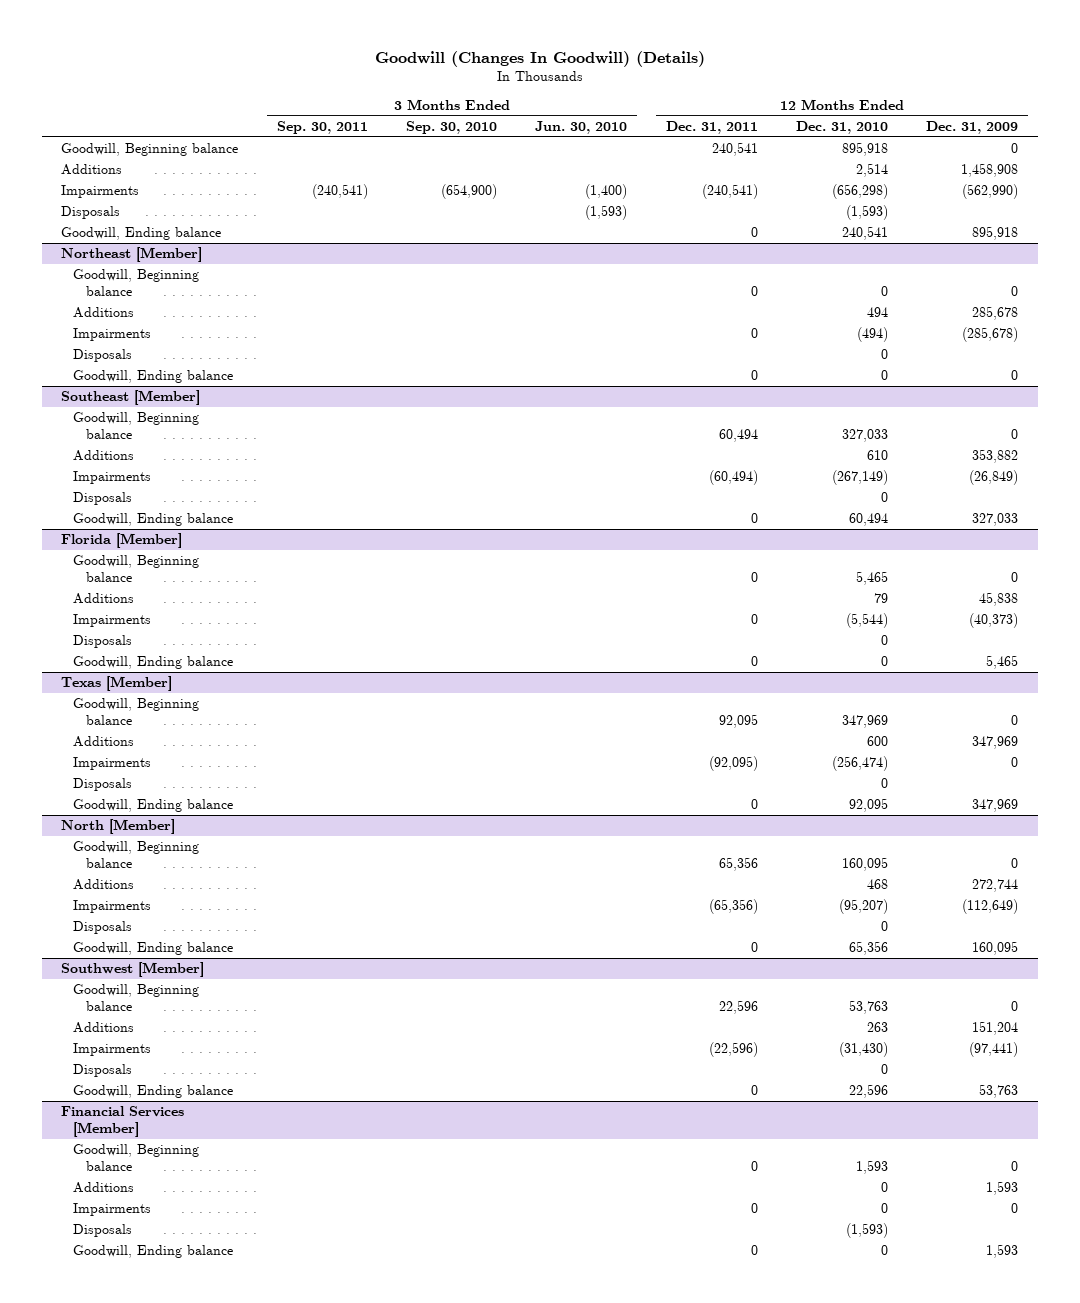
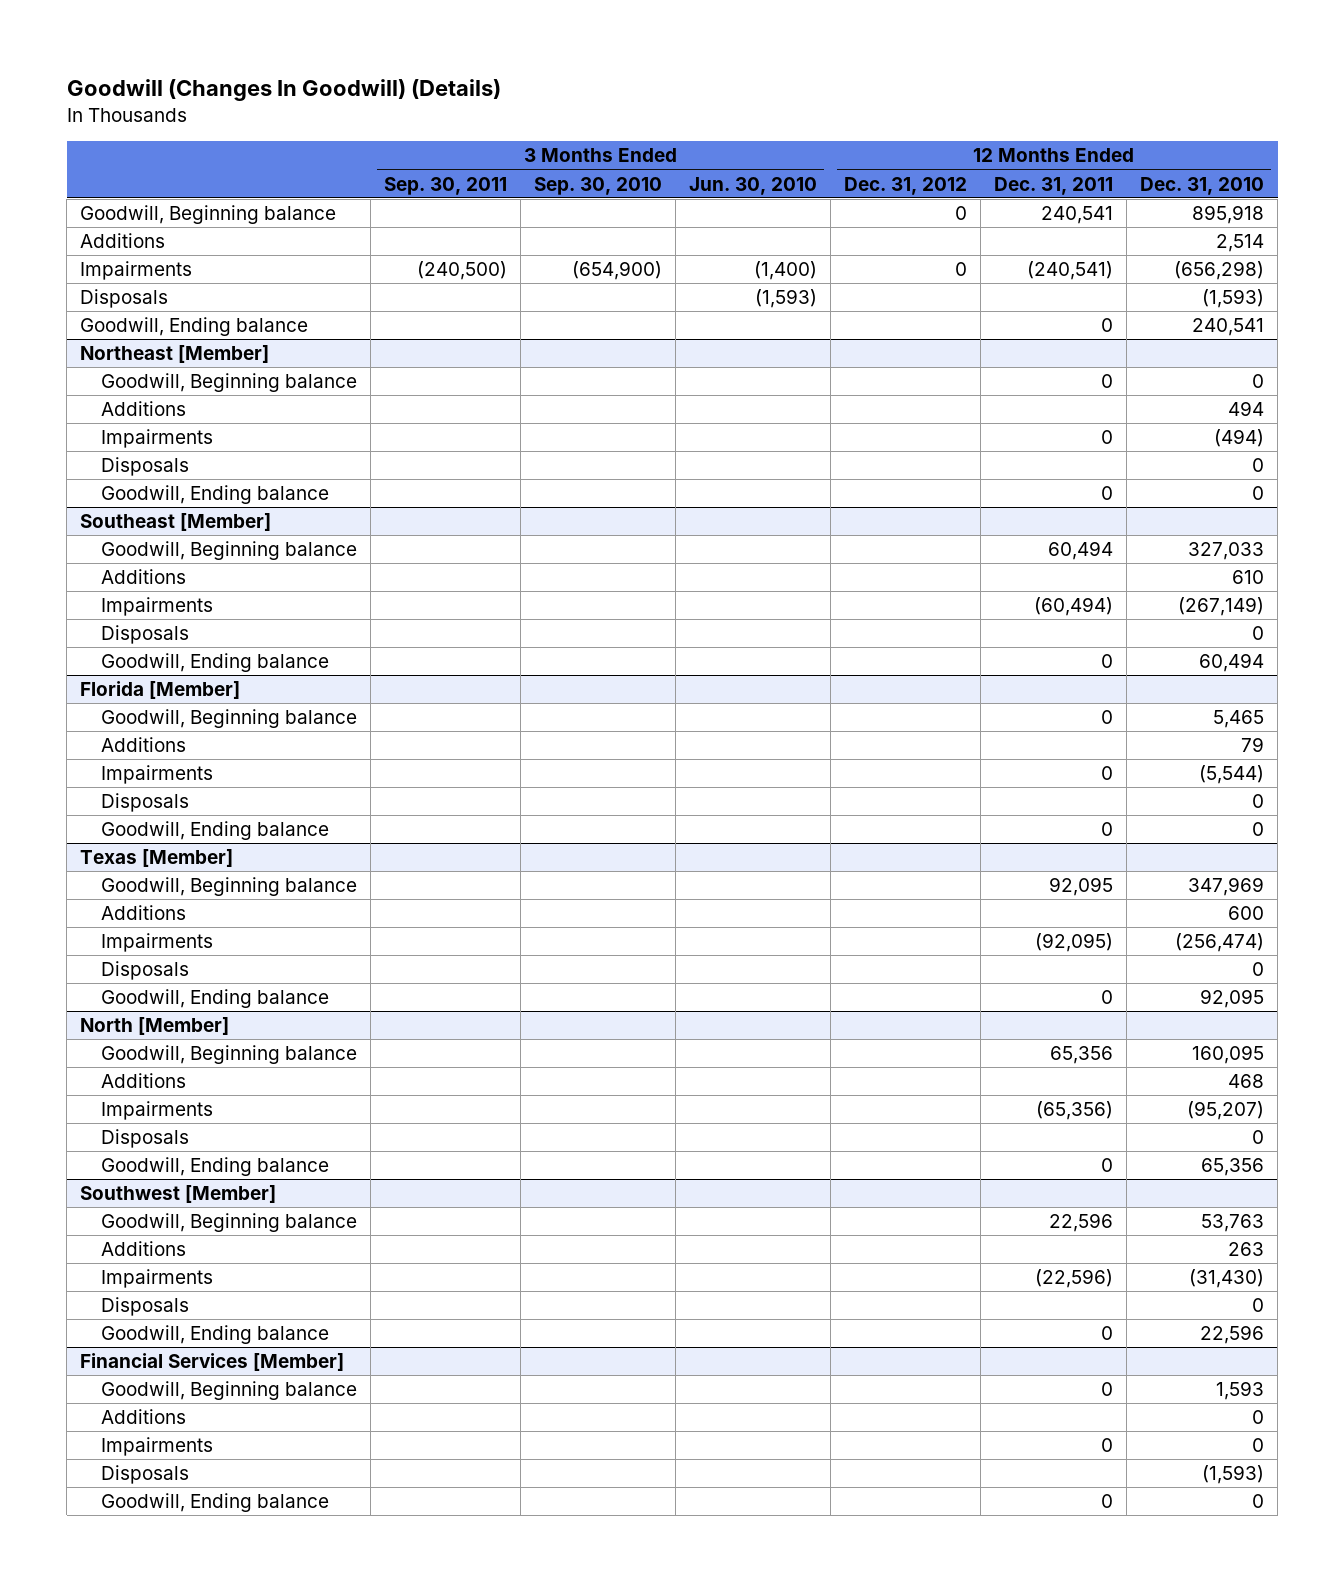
- | 3 Months Ended Sep. 30, 2011 | 3 Months Ended Sep. 30, 2010 | 3 Months Ended Jun. 30, 2010 | 12 Months Ended Dec. 31, 2011 | 12 Months Ended Dec. 31, 2010 | 12 Months Ended Dec. 31, 2009
+ | 3 Months Ended Sep. 30, 2011 | 3 Months Ended Sep. 30, 2010 | 3 Months Ended Jun. 30, 2010 | 12 Months Ended Dec. 31, 2012 | 12 Months Ended Dec. 31, 2011 | 12 Months Ended Dec. 31, 2010
- Impairments | (240,541) | (654,900) | (1,400) | (240,541) | (656,298) | (562,990)
+ Impairments | (240,500) | (654,900) | (1,400) | 0 | (240,541) | (656,298)

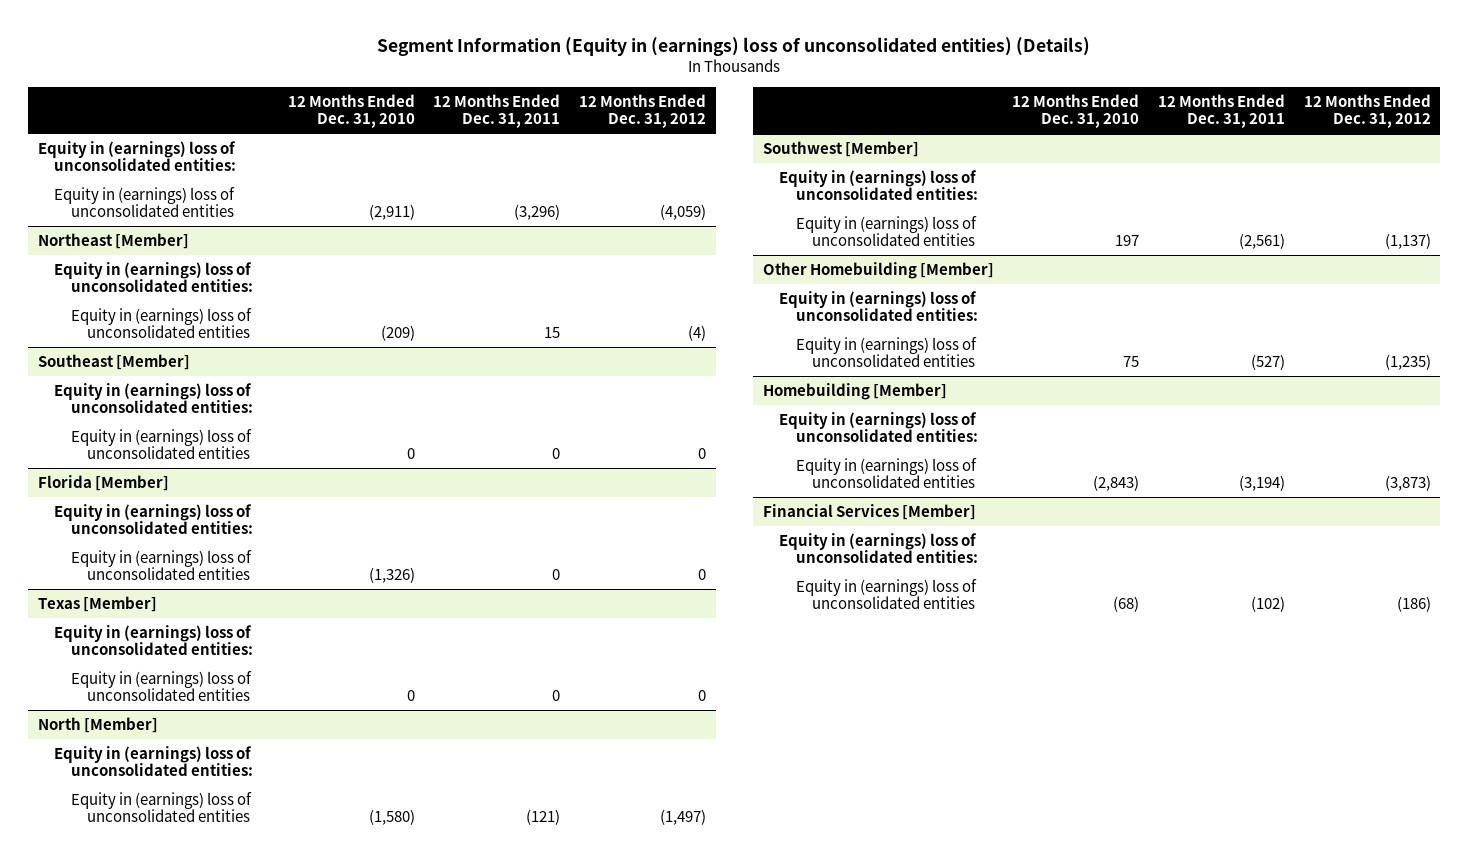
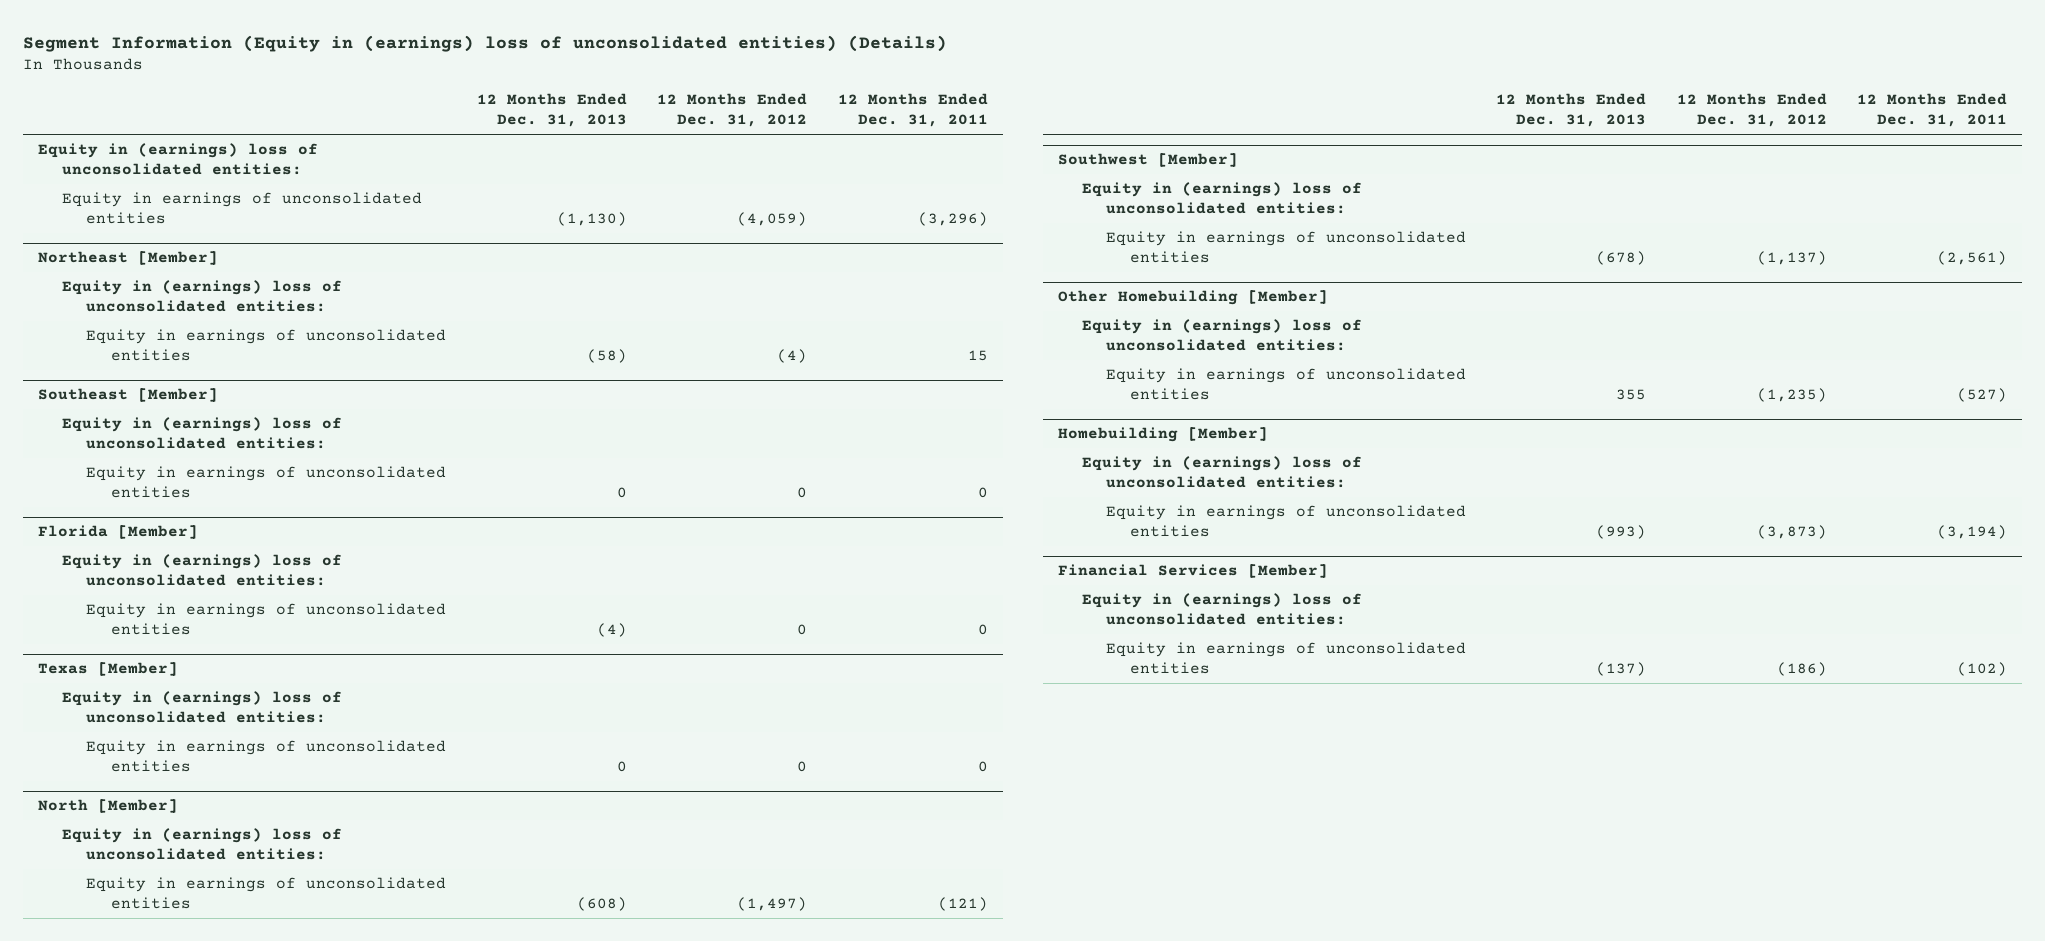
- | 12 Months Ended Dec. 31, 2010 | 12 Months Ended Dec. 31, 2011 | 12 Months Ended Dec. 31, 2012
+ | 12 Months Ended Dec. 31, 2013 | 12 Months Ended Dec. 31, 2012 | 12 Months Ended Dec. 31, 2011
- Equity in (earnings) loss of unconsolidated entities | (2,911) | (3,296) | (4,059)
+ Equity in earnings of unconsolidated entities | (1,130) | (4,059) | (3,296)
@ Northeast [Member]
- Equity in (earnings) loss of unconsolidated entities | (209) | 15 | (4)
+ Equity in earnings of unconsolidated entities | (58) | (4) | 15
@ Southeast [Member]
- Equity in (earnings) loss of unconsolidated entities | 0 | 0 | 0
+ Equity in earnings of unconsolidated entities | 0 | 0 | 0
@ Florida [Member]
- Equity in (earnings) loss of unconsolidated entities | (1,326) | 0 | 0
+ Equity in earnings of unconsolidated entities | (4) | 0 | 0
@ Texas [Member]
- Equity in (earnings) loss of unconsolidated entities | 0 | 0 | 0
+ Equity in earnings of unconsolidated entities | 0 | 0 | 0
@ North [Member]
- Equity in (earnings) loss of unconsolidated entities | (1,580) | (121) | (1,497)
+ Equity in earnings of unconsolidated entities | (608) | (1,497) | (121)
@ Southwest [Member]
- Equity in (earnings) loss of unconsolidated entities | 197 | (2,561) | (1,137)
+ Equity in earnings of unconsolidated entities | (678) | (1,137) | (2,561)
@ Other Homebuilding [Member]
- Equity in (earnings) loss of unconsolidated entities | 75 | (527) | (1,235)
+ Equity in earnings of unconsolidated entities | 355 | (1,235) | (527)
@ Homebuilding [Member]
- Equity in (earnings) loss of unconsolidated entities | (2,843) | (3,194) | (3,873)
+ Equity in earnings of unconsolidated entities | (993) | (3,873) | (3,194)
@ Financial Services [Member]
- Equity in (earnings) loss of unconsolidated entities | (68) | (102) | (186)
+ Equity in earnings of unconsolidated entities | (137) | (186) | (102)

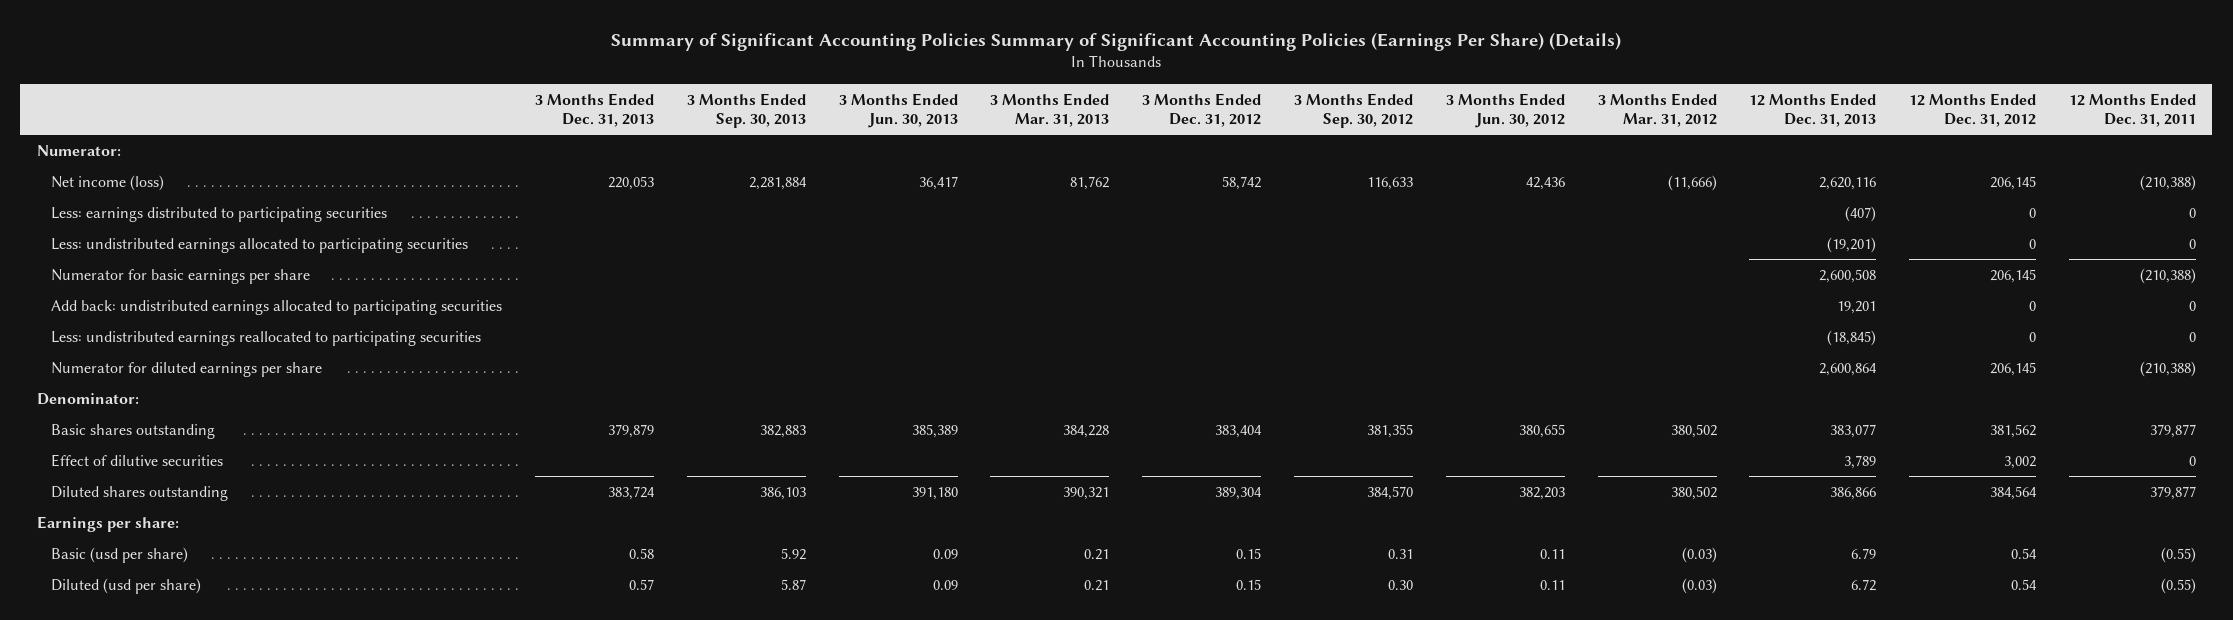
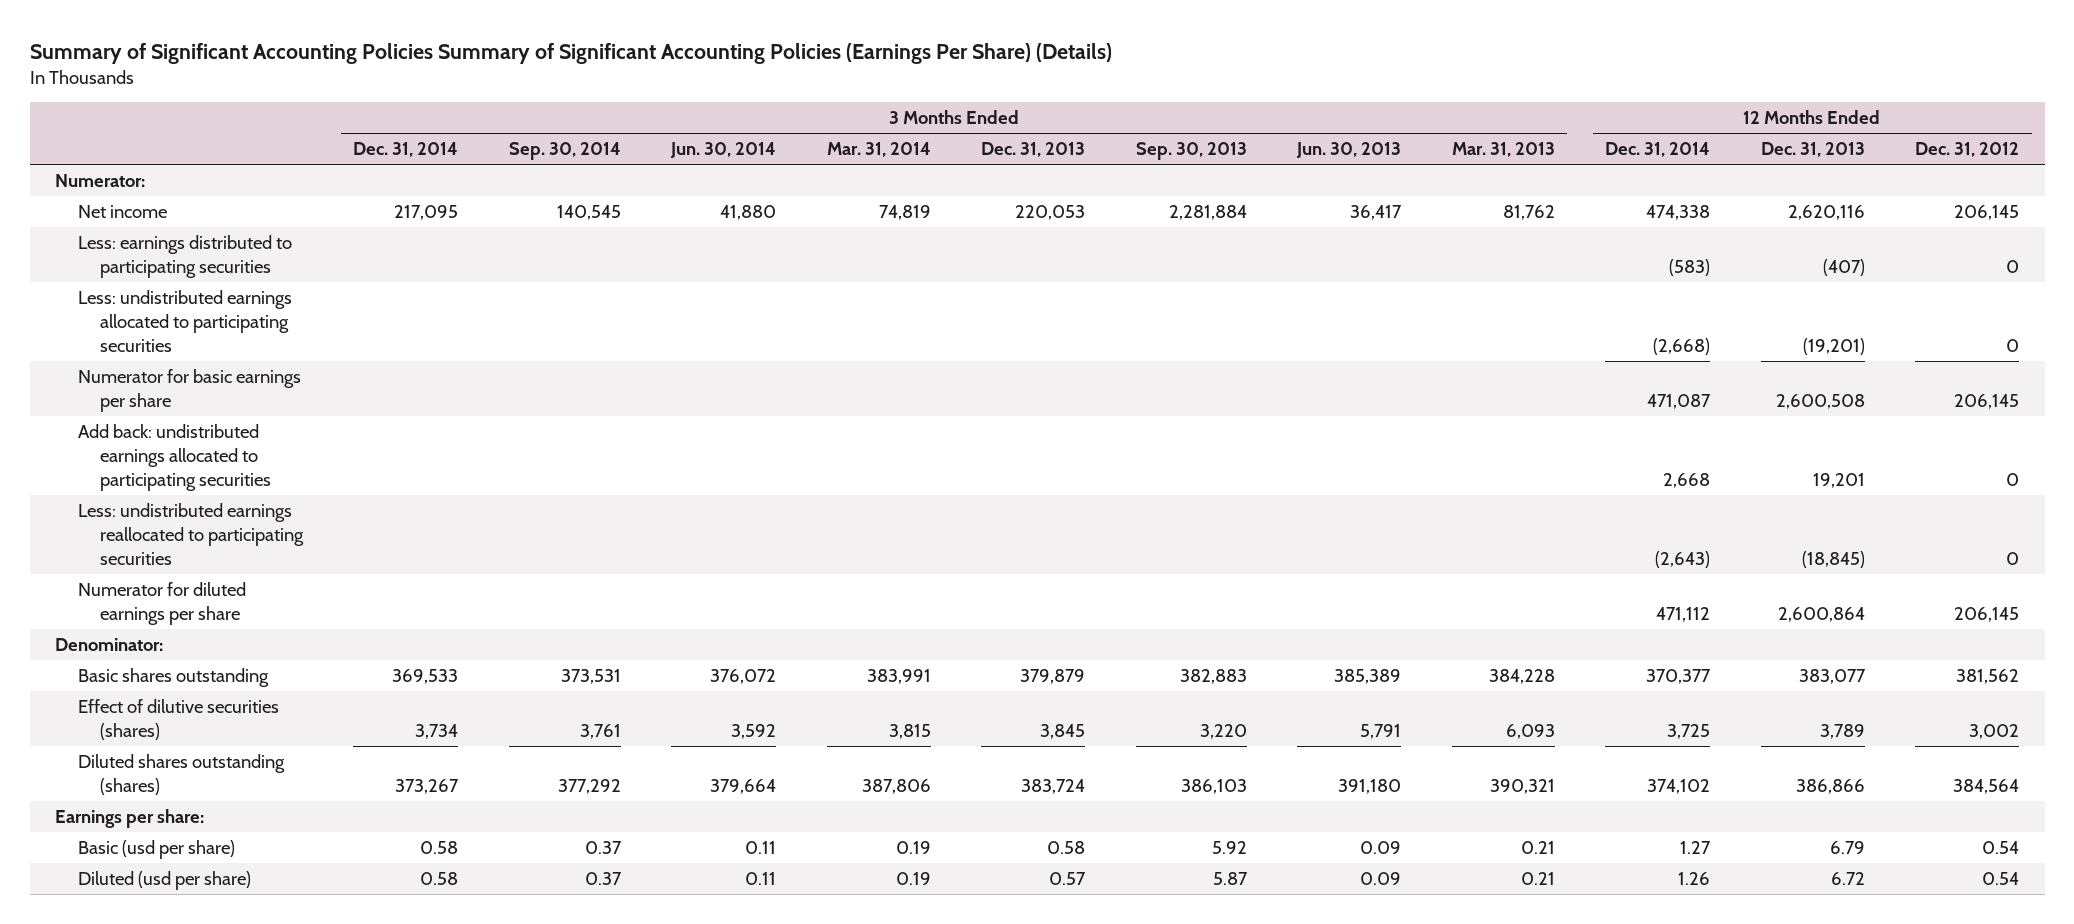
- | 3 Months Ended Dec. 31, 2013 | 3 Months Ended Sep. 30, 2013 | 3 Months Ended Jun. 30, 2013 | 3 Months Ended Mar. 31, 2013 | 3 Months Ended Dec. 31, 2012 | 3 Months Ended Sep. 30, 2012 | 3 Months Ended Jun. 30, 2012 | 3 Months Ended Mar. 31, 2012 | 12 Months Ended Dec. 31, 2013 | 12 Months Ended Dec. 31, 2012 | 12 Months Ended Dec. 31, 2011
+ | 3 Months Ended Dec. 31, 2014 | 3 Months Ended Sep. 30, 2014 | 3 Months Ended Jun. 30, 2014 | 3 Months Ended Mar. 31, 2014 | 3 Months Ended Dec. 31, 2013 | 3 Months Ended Sep. 30, 2013 | 3 Months Ended Jun. 30, 2013 | 3 Months Ended Mar. 31, 2013 | 12 Months Ended Dec. 31, 2014 | 12 Months Ended Dec. 31, 2013 | 12 Months Ended Dec. 31, 2012
- Net income (loss) | 220,053 | 2,281,884 | 36,417 | 81,762 | 58,742 | 116,633 | 42,436 | (11,666) | 2,620,116 | 206,145 | (210,388)
+ Net income | 217,095 | 140,545 | 41,880 | 74,819 | 220,053 | 2,281,884 | 36,417 | 81,762 | 474,338 | 2,620,116 | 206,145
- Effect of dilutive securities | | | | | | | | | 3,789 | 3,002 | 0
- Diluted shares outstanding | 383,724 | 386,103 | 391,180 | 390,321 | 389,304 | 384,570 | 382,203 | 380,502 | 386,866 | 384,564 | 379,877
+ Effect of dilutive securities (shares) | 3,734 | 3,761 | 3,592 | 3,815 | 3,845 | 3,220 | 5,791 | 6,093 | 3,725 | 3,789 | 3,002
+ Diluted shares outstanding (shares) | 373,267 | 377,292 | 379,664 | 387,806 | 383,724 | 386,103 | 391,180 | 390,321 | 374,102 | 386,866 | 384,564

